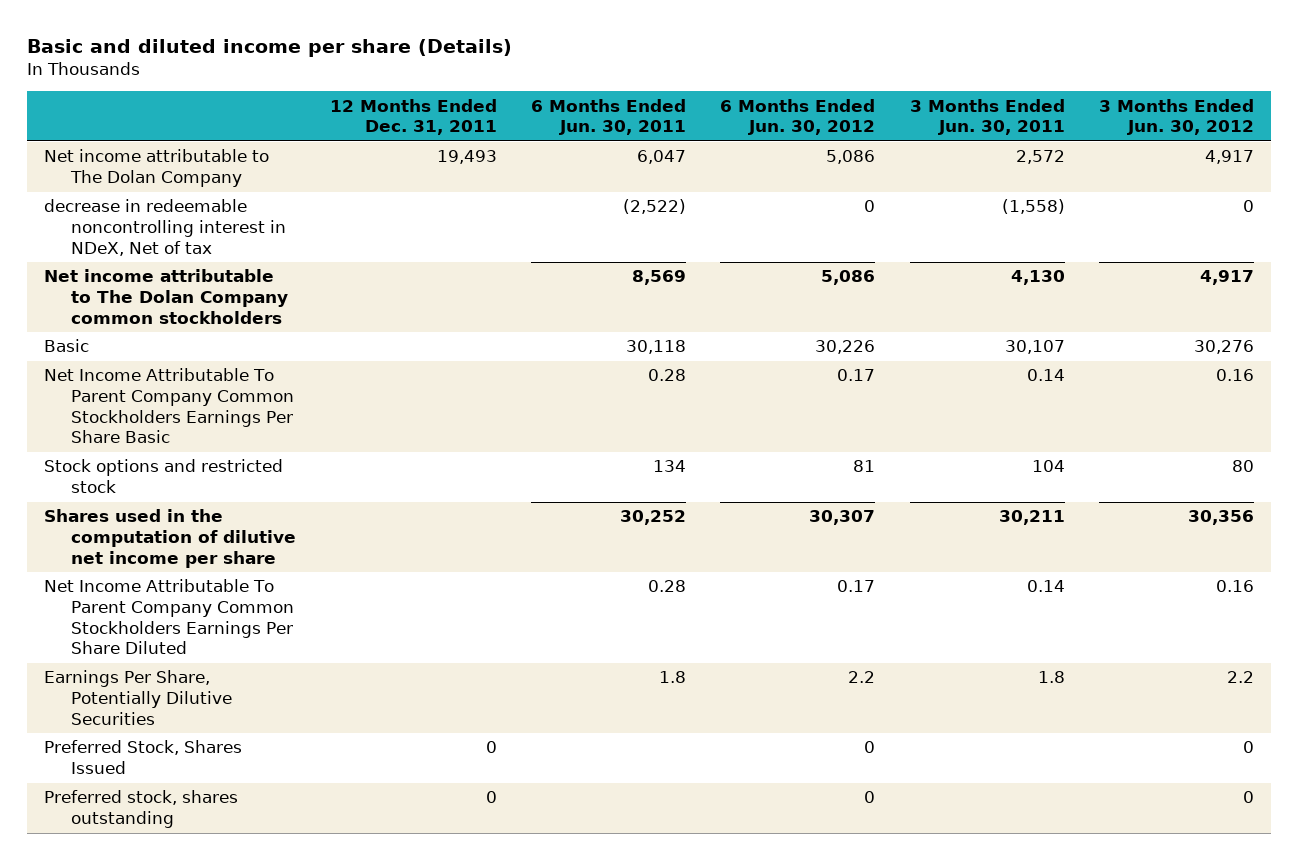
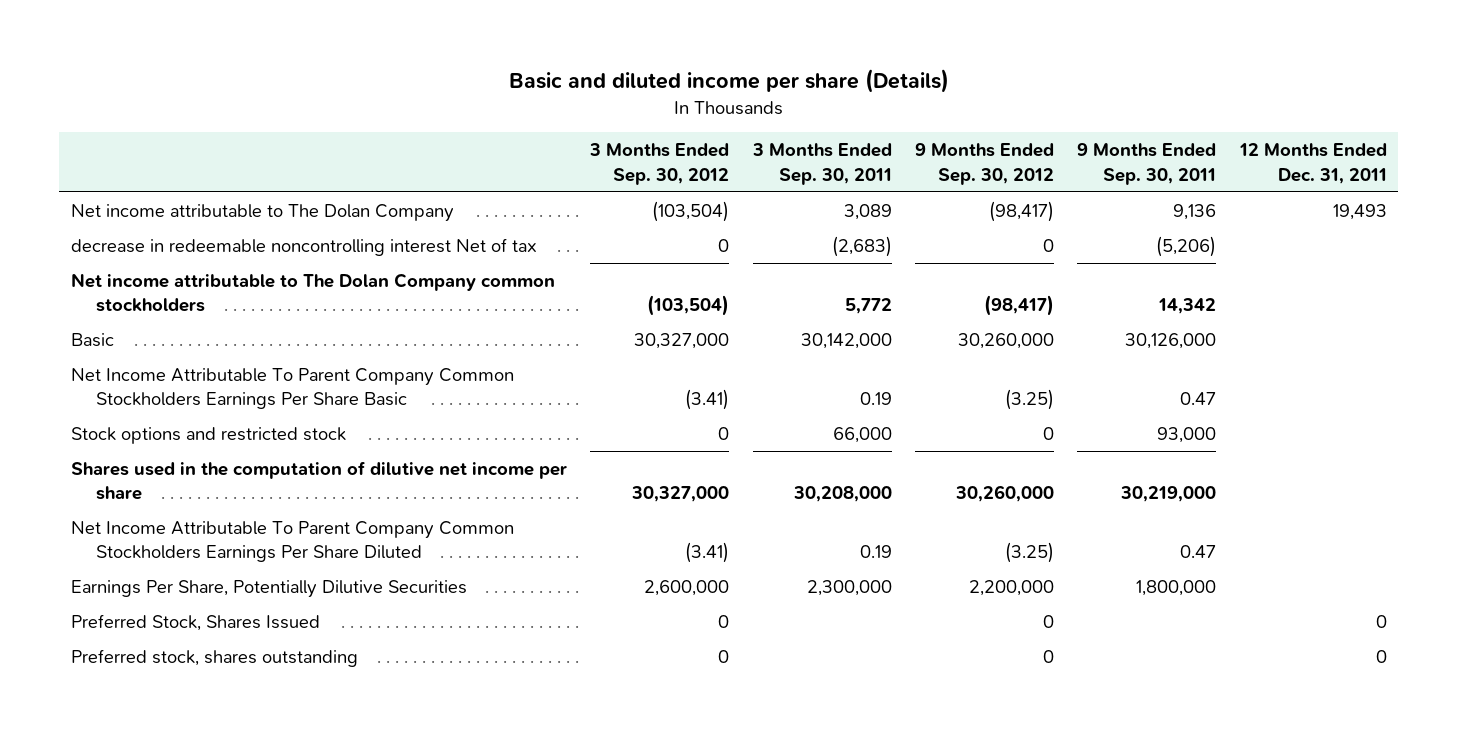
- | 12 Months Ended Dec. 31, 2011 | 6 Months Ended Jun. 30, 2011 | 6 Months Ended Jun. 30, 2012 | 3 Months Ended Jun. 30, 2011 | 3 Months Ended Jun. 30, 2012
+ | 3 Months Ended Sep. 30, 2012 | 3 Months Ended Sep. 30, 2011 | 9 Months Ended Sep. 30, 2012 | 9 Months Ended Sep. 30, 2011 | 12 Months Ended Dec. 31, 2011
- decrease in redeemable noncontrolling interest in NDeX, Net of tax | | (2,522) | 0 | (1,558) | 0
+ decrease in redeemable noncontrolling interest Net of tax | 0 | (2,683) | 0 | (5,206) |

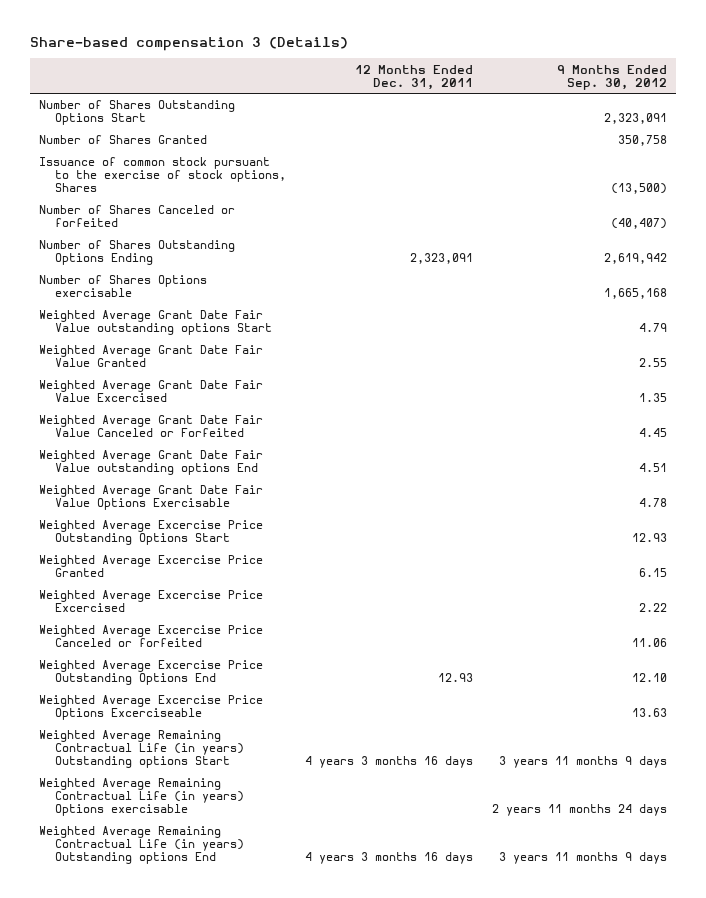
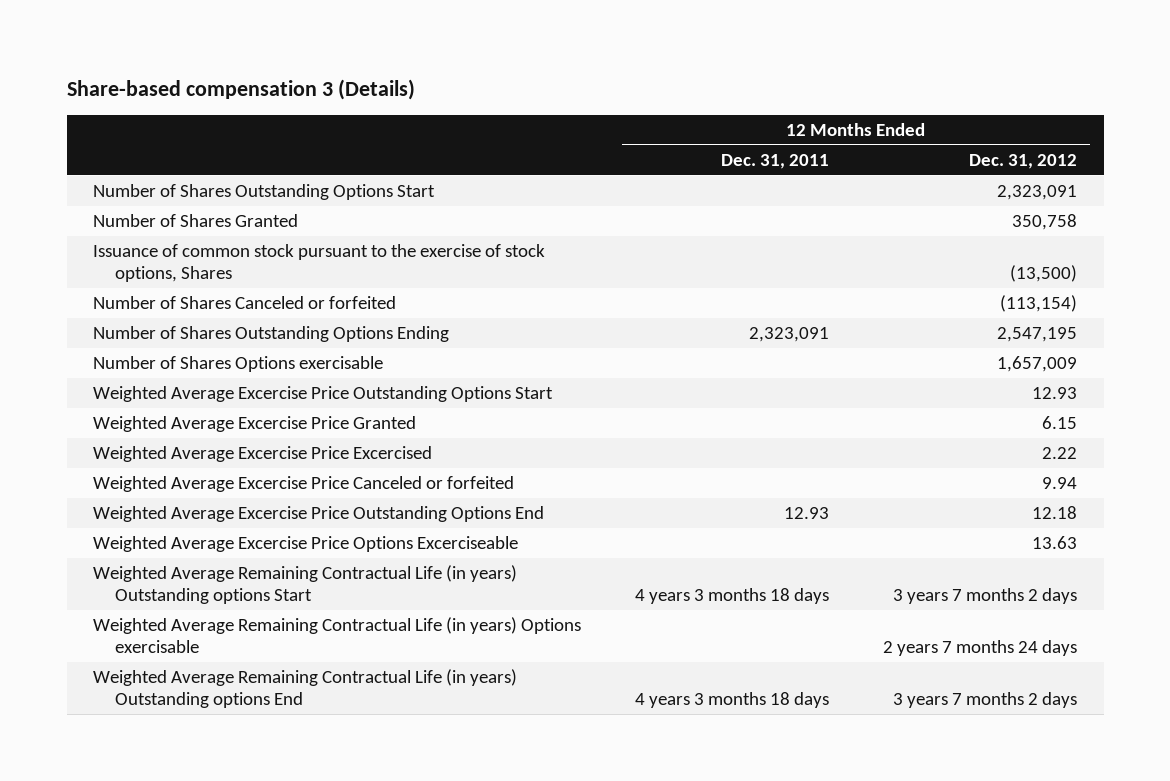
- | 12 Months Ended Dec. 31, 2011 | 9 Months Ended Sep. 30, 2012
+ | 12 Months Ended Dec. 31, 2011 | 12 Months Ended Dec. 31, 2012
- Weighted Average Grant Date Fair Value outstanding options Start | | 4.79
- Weighted Average Grant Date Fair Value Granted | | 2.55
- Weighted Average Grant Date Fair Value Excercised | | 1.35
- Weighted Average Grant Date Fair Value Canceled or Forfeited | | 4.45
- Weighted Average Grant Date Fair Value outstanding options End | | 4.51
- Weighted Average Grant Date Fair Value Options Exercisable | | 4.78
- Weighted Average Remaining Contractual Life (in years) Outstanding options Start | 4 years 3 months 16 days | 3 years 11 months 9 days
+ Weighted Average Remaining Contractual Life (in years) Outstanding options Start | 4 years 3 months 18 days | 3 years 7 months 2 days
- Weighted Average Remaining Contractual Life (in years) Outstanding options End | 4 years 3 months 16 days | 3 years 11 months 9 days
+ Weighted Average Remaining Contractual Life (in years) Outstanding options End | 4 years 3 months 18 days | 3 years 7 months 2 days

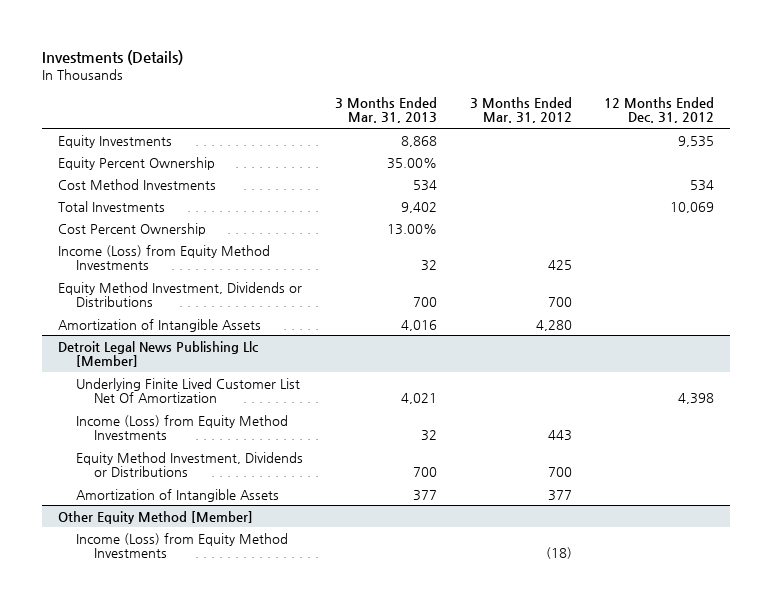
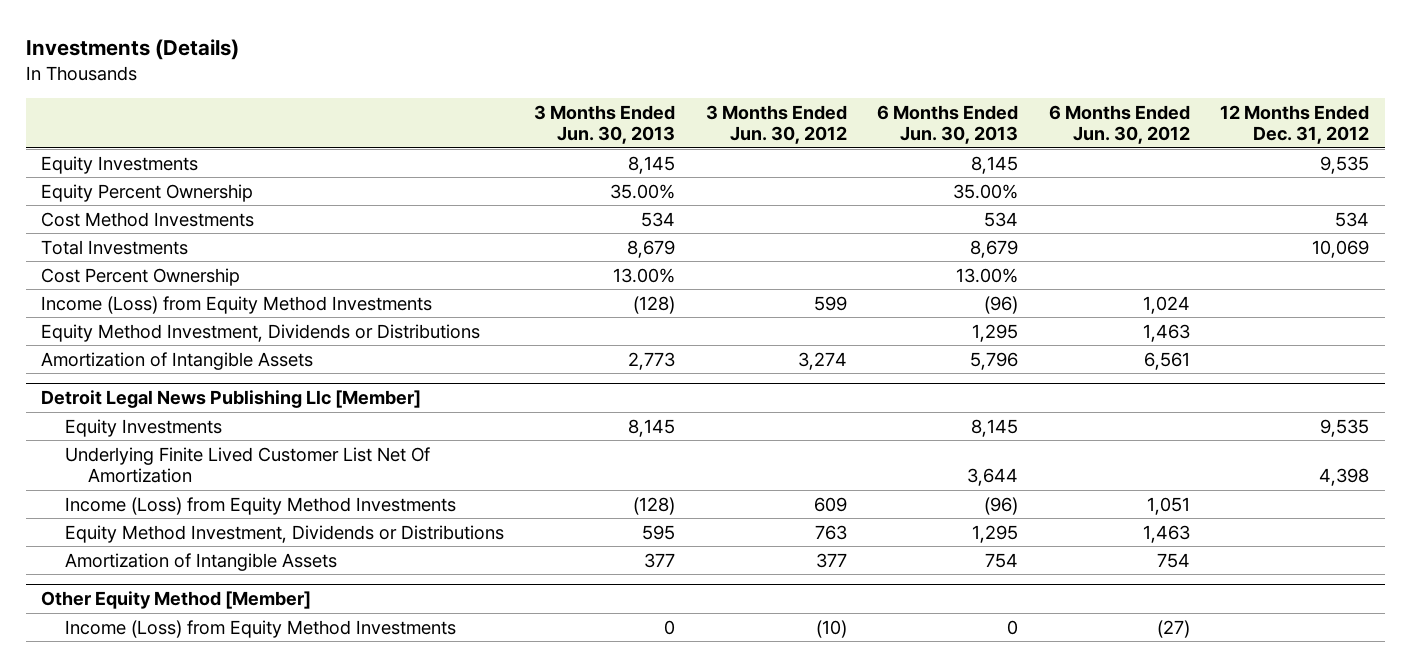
- | 3 Months Ended Mar. 31, 2013 | 3 Months Ended Mar. 31, 2012 | 12 Months Ended Dec. 31, 2012
+ | 3 Months Ended Jun. 30, 2013 | 3 Months Ended Jun. 30, 2012 | 6 Months Ended Jun. 30, 2013 | 6 Months Ended Jun. 30, 2012 | 12 Months Ended Dec. 31, 2012
@ Detroit Legal News Publishing Llc [Member]
+ Equity Investments | 8,145 | | 8,145 | | 9,535

